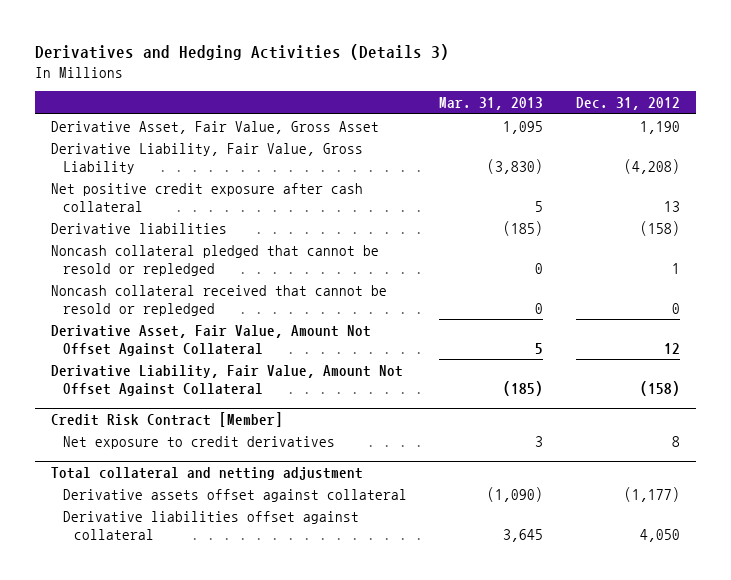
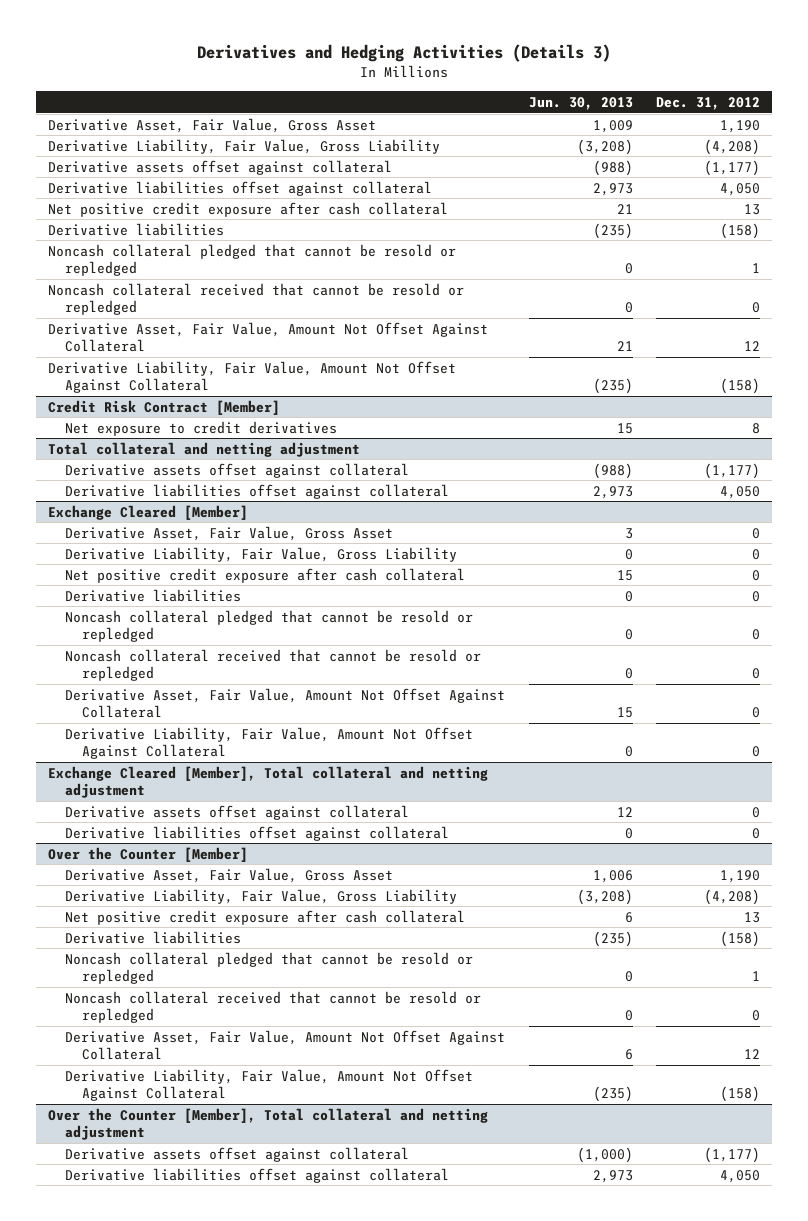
- | Mar. 31, 2013 | Dec. 31, 2012
+ | Jun. 30, 2013 | Dec. 31, 2012
+ Derivative assets offset against collateral | (988) | (1,177)
+ Derivative liabilities offset against collateral | 2,973 | 4,050
+ Exchange Cleared [Member]
+ Derivative Asset, Fair Value, Gross Asset | 3 | 0
+ Derivative Liability, Fair Value, Gross Liability | 0 | 0
+ Net positive credit exposure after cash collateral | 15 | 0
+ Derivative liabilities | 0 | 0
+ Noncash collateral pledged that cannot be resold or repledged | 0 | 0
+ Noncash collateral received that cannot be resold or repledged | 0 | 0
+ Derivative Asset, Fair Value, Amount Not Offset Against Collateral | 15 | 0
+ Derivative Liability, Fair Value, Amount Not Offset Against Collateral | 0 | 0
+ Exchange Cleared [Member], Total collateral and netting adjustment
+ Derivative assets offset against collateral | 12 | 0
+ Derivative liabilities offset against collateral | 0 | 0
+ Over the Counter [Member]
+ Derivative Asset, Fair Value, Gross Asset | 1,006 | 1,190
+ Derivative Liability, Fair Value, Gross Liability | (3,208) | (4,208)
+ Net positive credit exposure after cash collateral | 6 | 13
+ Derivative liabilities | (235) | (158)
+ Noncash collateral pledged that cannot be resold or repledged | 0 | 1
+ Noncash collateral received that cannot be resold or repledged | 0 | 0
+ Derivative Asset, Fair Value, Amount Not Offset Against Collateral | 6 | 12
+ Derivative Liability, Fair Value, Amount Not Offset Against Collateral | (235) | (158)
+ Over the Counter [Member], Total collateral and netting adjustment
+ Derivative assets offset against collateral | (1,000) | (1,177)
+ Derivative liabilities offset against collateral | 2,973 | 4,050

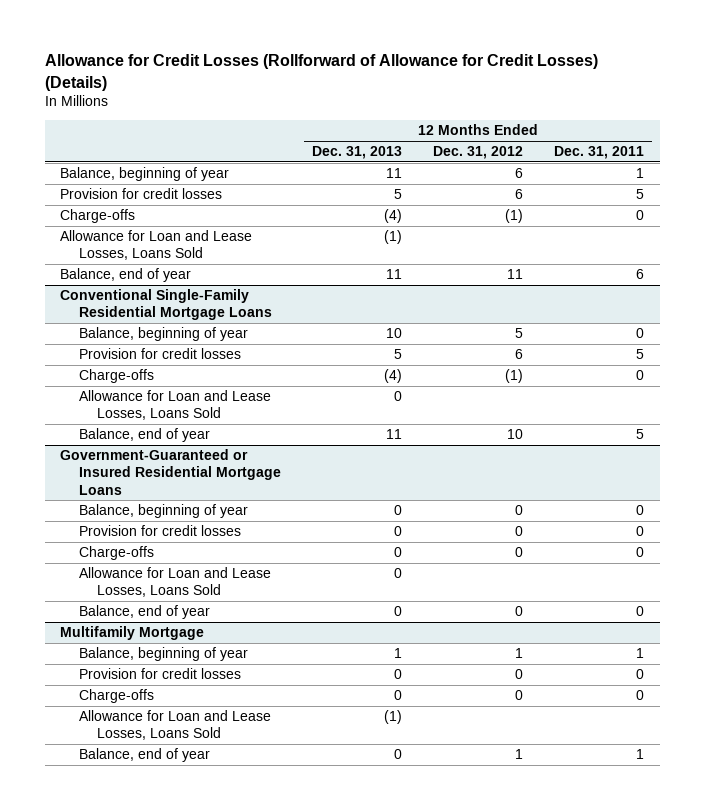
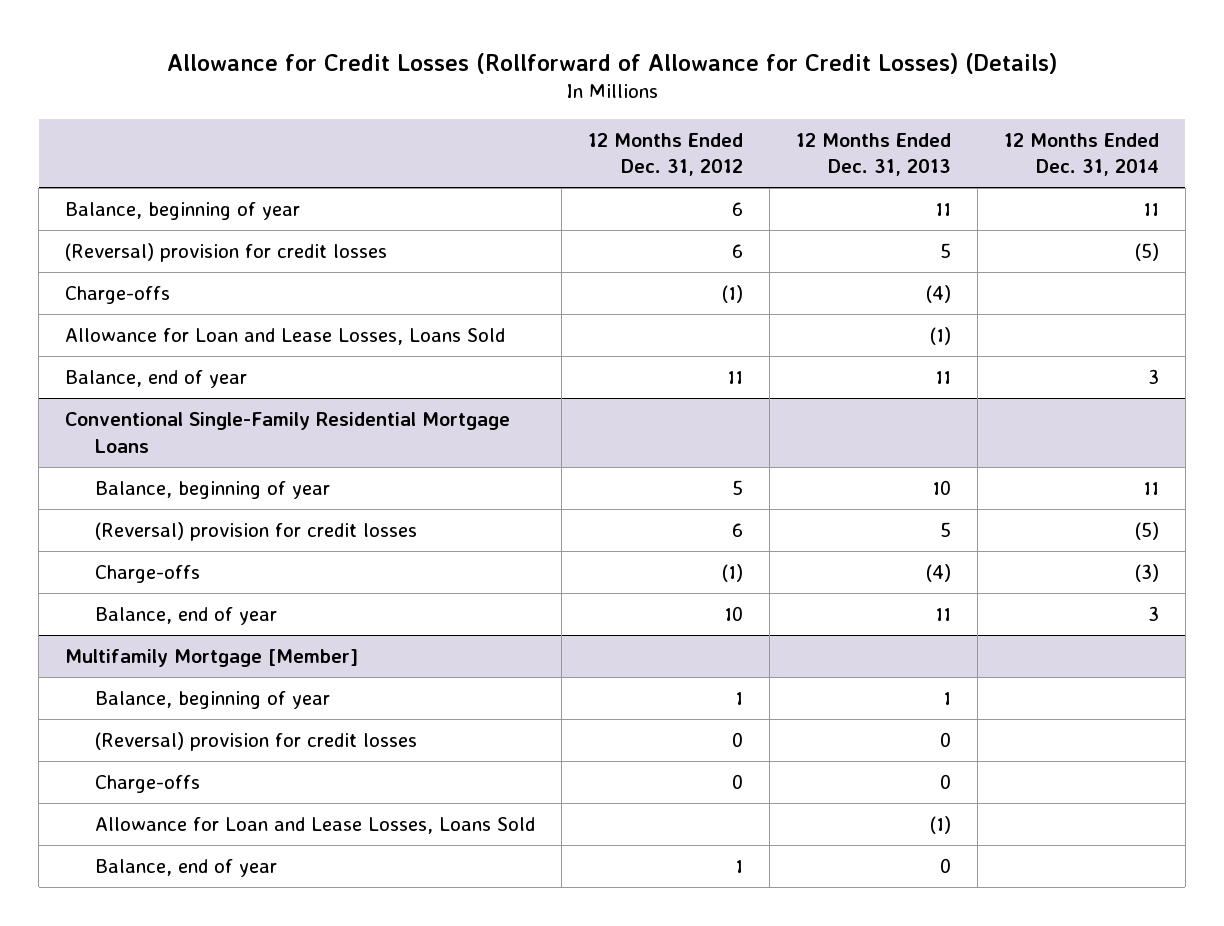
- | 12 Months Ended Dec. 31, 2013 | 12 Months Ended Dec. 31, 2012 | 12 Months Ended Dec. 31, 2011
+ | 12 Months Ended Dec. 31, 2012 | 12 Months Ended Dec. 31, 2013 | 12 Months Ended Dec. 31, 2014
- Provision for credit losses | 5 | 6 | 5
+ (Reversal) provision for credit losses | 6 | 5 | (5)
@ Conventional Single-Family Residential Mortgage Loans
- Provision for credit losses | 5 | 6 | 5
+ (Reversal) provision for credit losses | 6 | 5 | (5)
- Allowance for Loan and Lease Losses, Loans Sold | 0 | |
- Government-Guaranteed or Insured Residential Mortgage Loans
- Balance, beginning of year | 0 | 0 | 0
- Provision for credit losses | 0 | 0 | 0
- Charge-offs | 0 | 0 | 0
- Allowance for Loan and Lease Losses, Loans Sold | 0 | |
- Balance, end of year | 0 | 0 | 0
- Multifamily Mortgage
+ Multifamily Mortgage [Member]
- Provision for credit losses | 0 | 0 | 0
+ (Reversal) provision for credit losses | 0 | 0 |

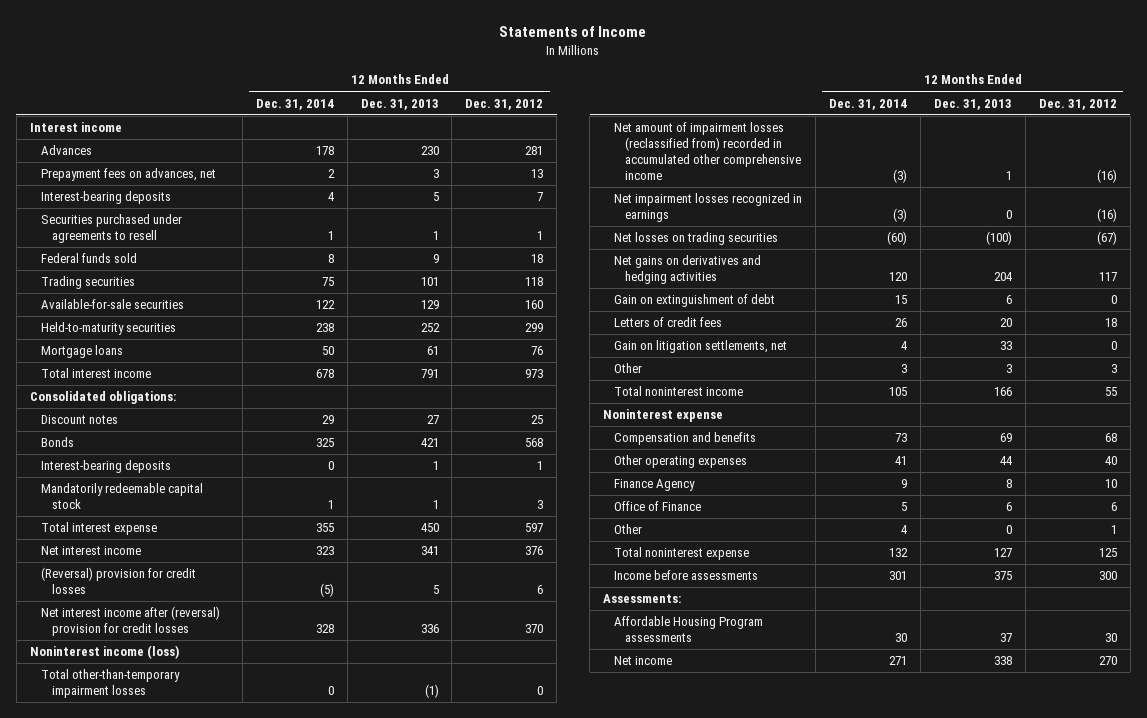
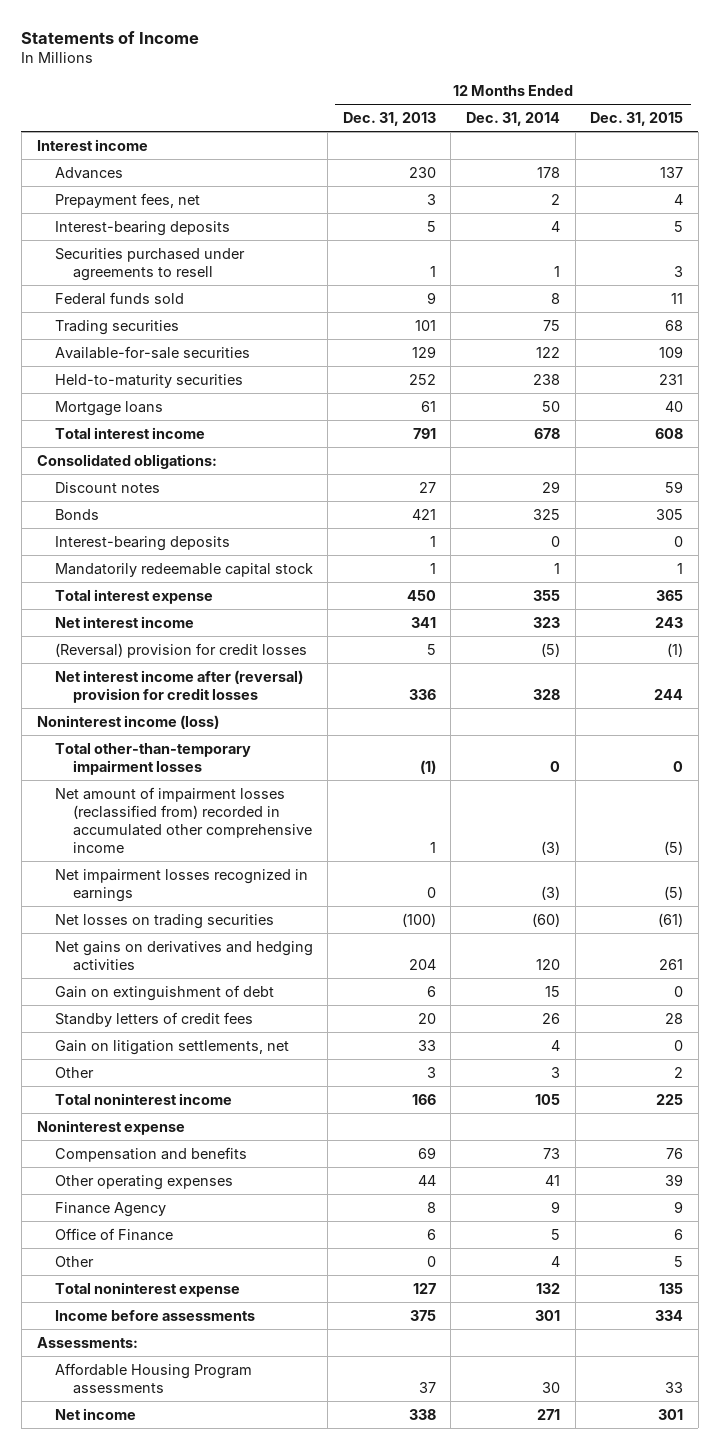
- | 12 Months Ended Dec. 31, 2014 | 12 Months Ended Dec. 31, 2013 | 12 Months Ended Dec. 31, 2012
+ | 12 Months Ended Dec. 31, 2013 | 12 Months Ended Dec. 31, 2014 | 12 Months Ended Dec. 31, 2015
- Prepayment fees on advances, net | 2 | 3 | 13
+ Prepayment fees, net | 3 | 2 | 4
- Letters of credit fees | 26 | 20 | 18
+ Standby letters of credit fees | 20 | 26 | 28

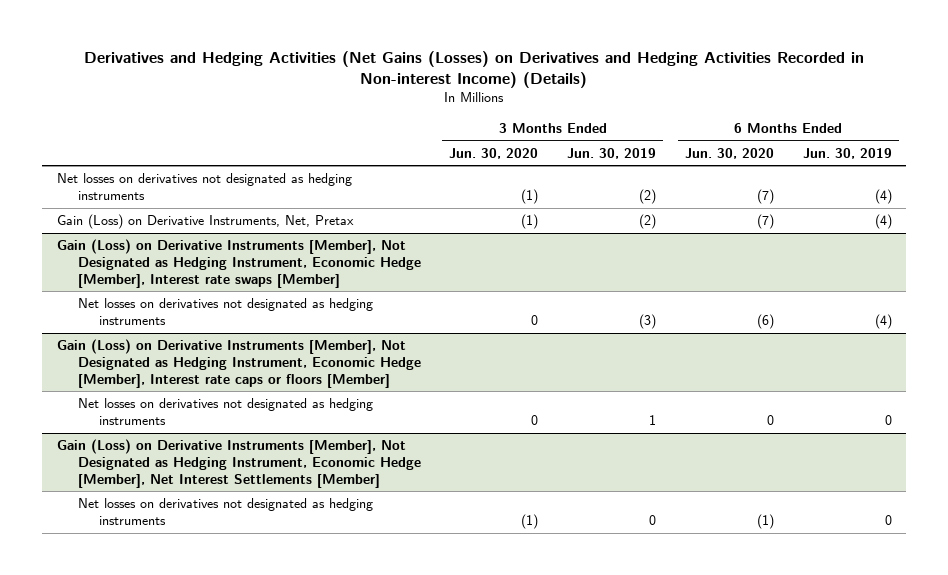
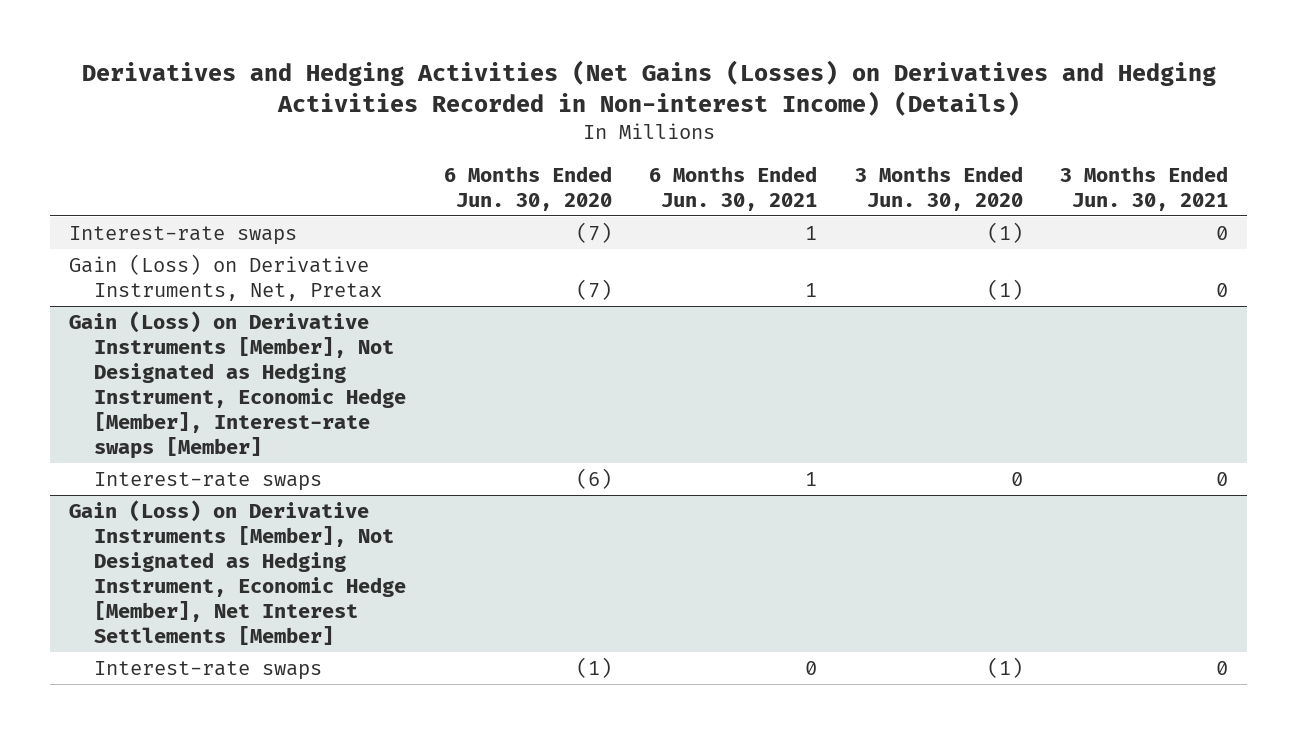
- | 3 Months Ended Jun. 30, 2020 | 3 Months Ended Jun. 30, 2019 | 6 Months Ended Jun. 30, 2020 | 6 Months Ended Jun. 30, 2019
+ | 6 Months Ended Jun. 30, 2020 | 6 Months Ended Jun. 30, 2021 | 3 Months Ended Jun. 30, 2020 | 3 Months Ended Jun. 30, 2021
- Net losses on derivatives not designated as hedging instruments | (1) | (2) | (7) | (4)
+ Interest-rate swaps | (7) | 1 | (1) | 0
- Gain (Loss) on Derivative Instruments [Member], Not Designated as Hedging Instrument, Economic Hedge [Member], Interest rate swaps [Member]
- Net losses on derivatives not designated as hedging instruments | 0 | (3) | (6) | (4)
- Gain (Loss) on Derivative Instruments [Member], Not Designated as Hedging Instrument, Economic Hedge [Member], Interest rate caps or floors [Member]
- Net losses on derivatives not designated as hedging instruments | 0 | 1 | 0 | 0
+ Gain (Loss) on Derivative Instruments [Member], Not Designated as Hedging Instrument, Economic Hedge [Member], Interest-rate swaps [Member]
+ Interest-rate swaps | (6) | 1 | 0 | 0
@ Gain (Loss) on Derivative Instruments [Member], Not Designated as Hedging Instrument, Economic Hedge [Member], Net Interest Settlements [Member]
- Net losses on derivatives not designated as hedging instruments | (1) | 0 | (1) | 0
+ Interest-rate swaps | (1) | 0 | (1) | 0

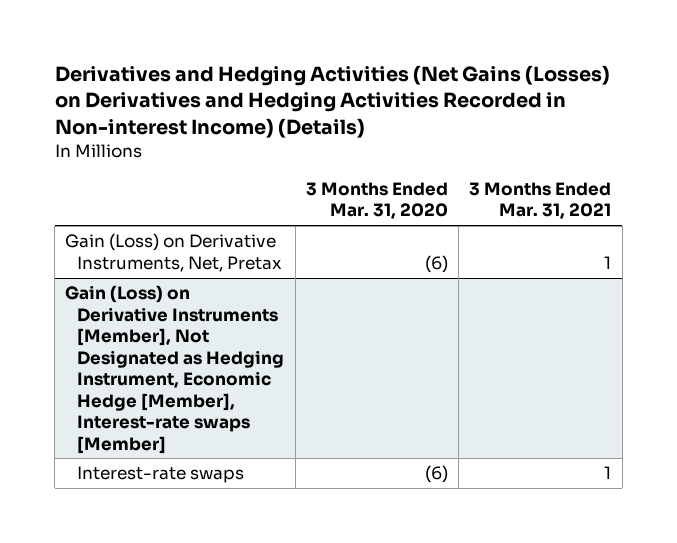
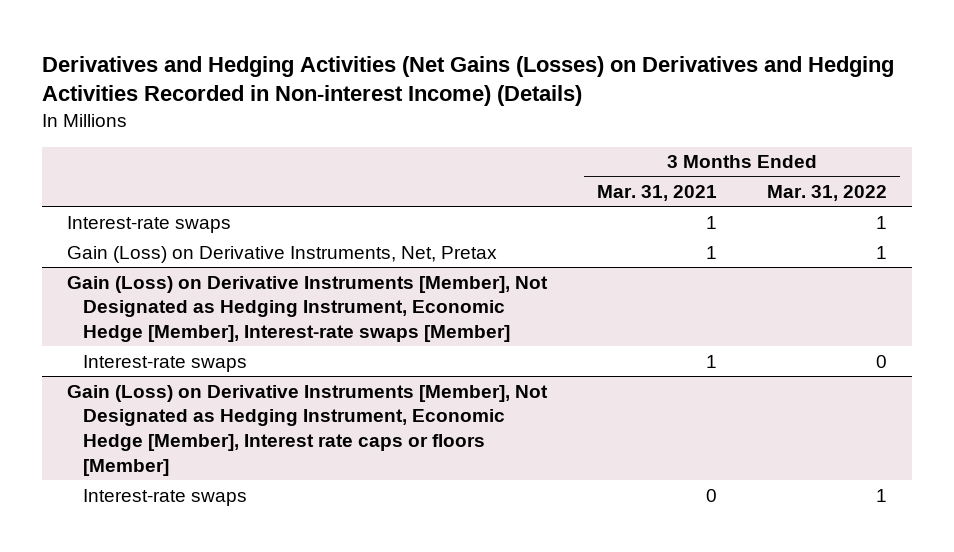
- | 3 Months Ended Mar. 31, 2020 | 3 Months Ended Mar. 31, 2021
+ | 3 Months Ended Mar. 31, 2021 | 3 Months Ended Mar. 31, 2022
+ Interest-rate swaps | 1 | 1
+ Gain (Loss) on Derivative Instruments [Member], Not Designated as Hedging Instrument, Economic Hedge [Member], Interest rate caps or floors [Member]
+ Interest-rate swaps | 0 | 1

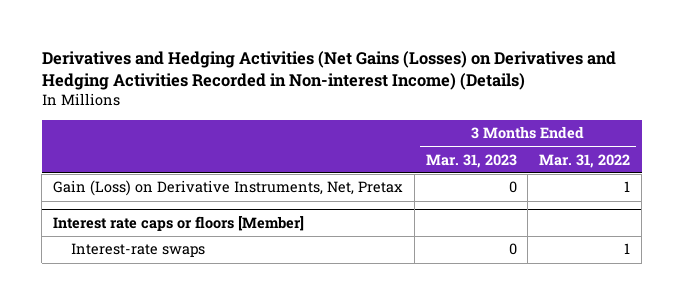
- | 3 Months Ended Mar. 31, 2021 | 3 Months Ended Mar. 31, 2022
+ | 3 Months Ended Mar. 31, 2023 | 3 Months Ended Mar. 31, 2022
- Interest-rate swaps | 1 | 1
- Gain (Loss) on Derivative Instruments [Member], Not Designated as Hedging Instrument, Economic Hedge [Member], Interest-rate swaps [Member]
- Interest-rate swaps | 1 | 0
- Gain (Loss) on Derivative Instruments [Member], Not Designated as Hedging Instrument, Economic Hedge [Member], Interest rate caps or floors [Member]
+ Interest rate caps or floors [Member]

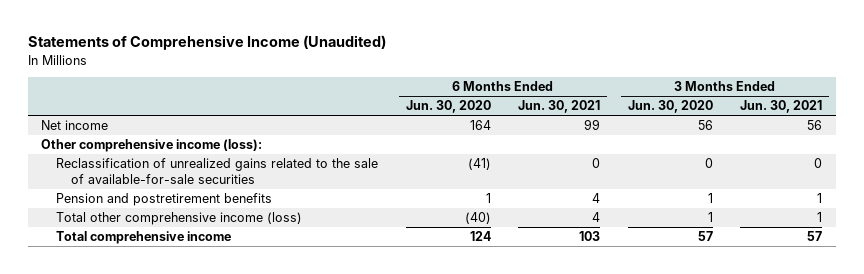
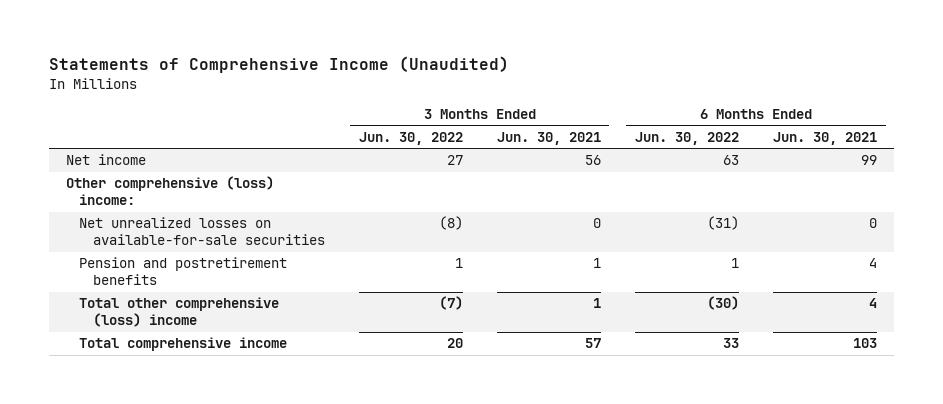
- | 6 Months Ended Jun. 30, 2020 | 6 Months Ended Jun. 30, 2021 | 3 Months Ended Jun. 30, 2020 | 3 Months Ended Jun. 30, 2021
+ | 3 Months Ended Jun. 30, 2022 | 3 Months Ended Jun. 30, 2021 | 6 Months Ended Jun. 30, 2022 | 6 Months Ended Jun. 30, 2021
- Other comprehensive income (loss):
- Reclassification of unrealized gains related to the sale of available-for-sale securities | (41) | 0 | 0 | 0
+ Other comprehensive (loss) income:
+ Net unrealized losses on available-for-sale securities | (8) | 0 | (31) | 0
- Total other comprehensive income (loss) | (40) | 4 | 1 | 1
+ Total other comprehensive (loss) income | (7) | 1 | (30) | 4

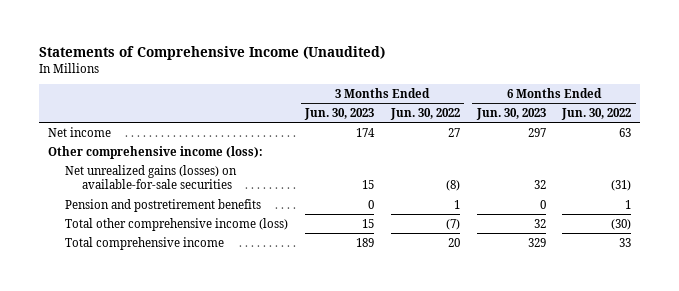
- | 3 Months Ended Jun. 30, 2022 | 3 Months Ended Jun. 30, 2021 | 6 Months Ended Jun. 30, 2022 | 6 Months Ended Jun. 30, 2021
+ | 3 Months Ended Jun. 30, 2023 | 3 Months Ended Jun. 30, 2022 | 6 Months Ended Jun. 30, 2023 | 6 Months Ended Jun. 30, 2022
- Other comprehensive (loss) income:
- Net unrealized losses on available-for-sale securities | (8) | 0 | (31) | 0
+ Other comprehensive income (loss):
+ Net unrealized gains (losses) on available-for-sale securities | 15 | (8) | 32 | (31)
- Total other comprehensive (loss) income | (7) | 1 | (30) | 4
+ Total other comprehensive income (loss) | 15 | (7) | 32 | (30)

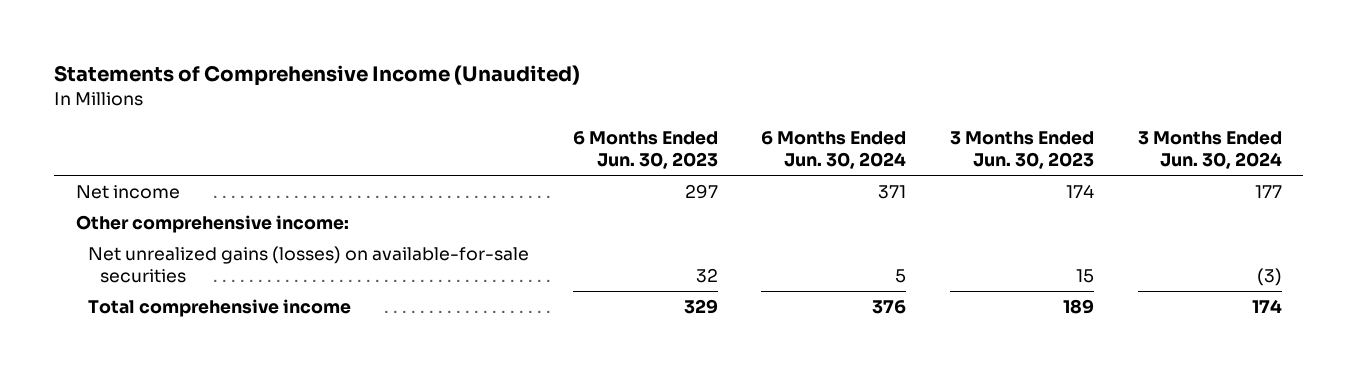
- | 3 Months Ended Jun. 30, 2023 | 3 Months Ended Jun. 30, 2022 | 6 Months Ended Jun. 30, 2023 | 6 Months Ended Jun. 30, 2022
+ | 6 Months Ended Jun. 30, 2023 | 6 Months Ended Jun. 30, 2024 | 3 Months Ended Jun. 30, 2023 | 3 Months Ended Jun. 30, 2024
- Other comprehensive income (loss):
+ Other comprehensive income:
- Pension and postretirement benefits | 0 | 1 | 0 | 1
- Total other comprehensive income (loss) | 15 | (7) | 32 | (30)

